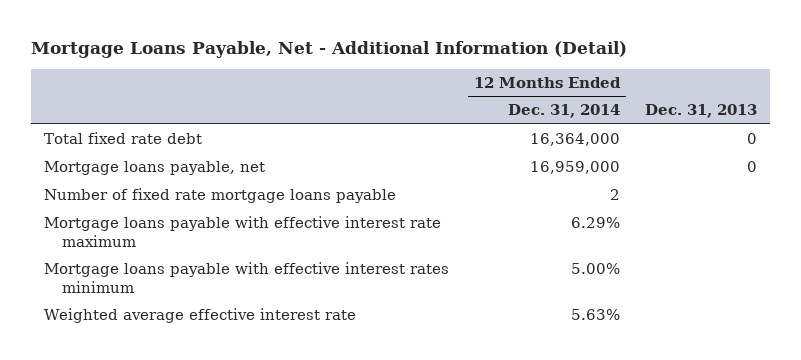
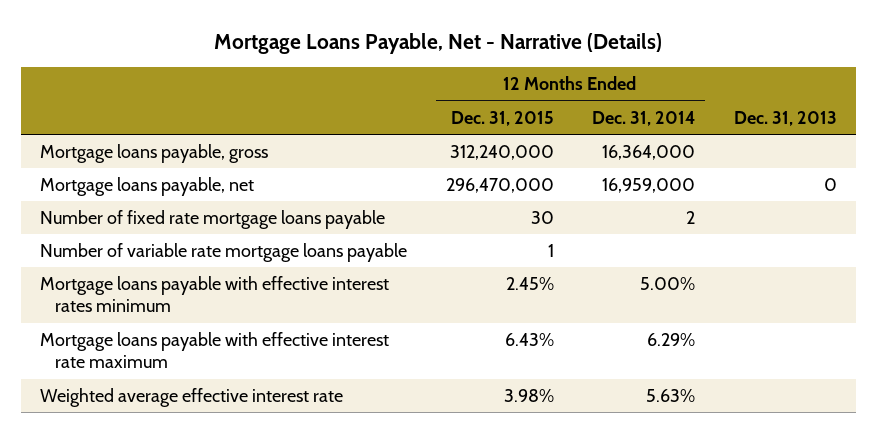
- Mortgage Loans Payable, Net - Additional Information (Detail)
+ Mortgage Loans Payable, Net - Narrative (Details)
- | 12 Months Ended Dec. 31, 2014 | Dec. 31, 2013
+ | 12 Months Ended Dec. 31, 2015 | 12 Months Ended Dec. 31, 2014 | Dec. 31, 2013
- Total fixed rate debt | 16,364,000 | 0
+ Mortgage loans payable, gross | 312,240,000 | 16,364,000 |
+ Number of variable rate mortgage loans payable | 1 | |
moved down: Mortgage loans payable with effective interest rate maximum | 6.43% | 6.29% |

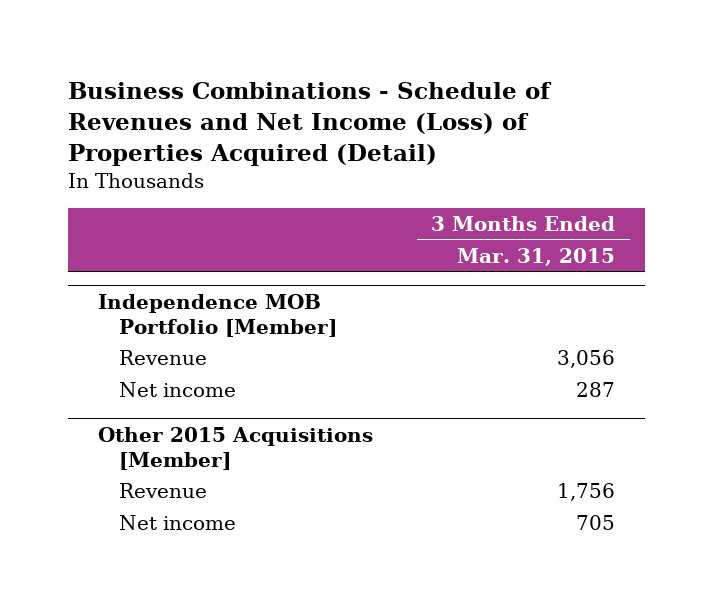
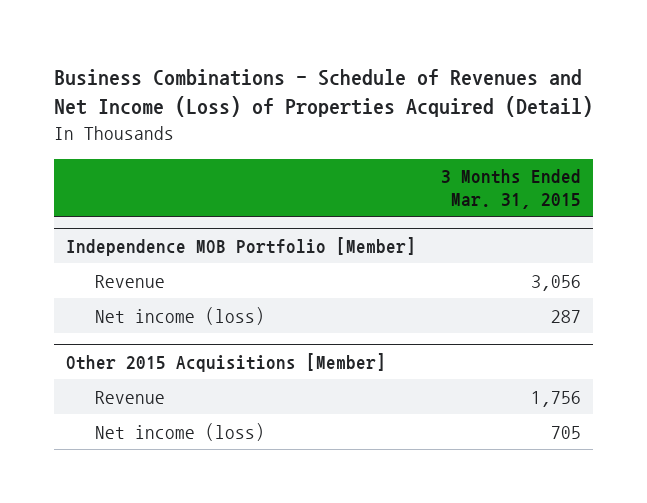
@ Independence MOB Portfolio [Member]
- Net income | 287
+ Net income (loss) | 287
@ Other 2015 Acquisitions [Member]
- Net income | 705
+ Net income (loss) | 705

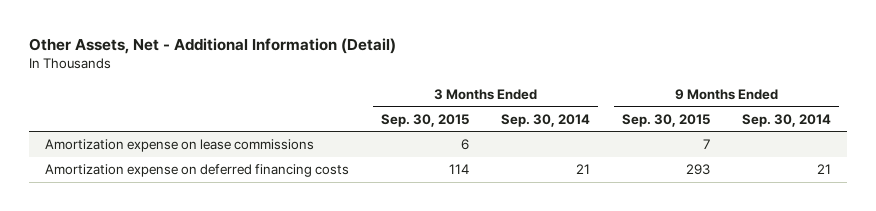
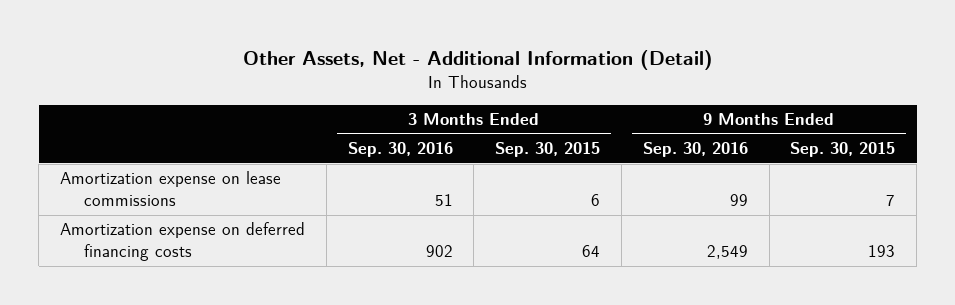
- | 3 Months Ended Sep. 30, 2015 | 3 Months Ended Sep. 30, 2014 | 9 Months Ended Sep. 30, 2015 | 9 Months Ended Sep. 30, 2014
+ | 3 Months Ended Sep. 30, 2016 | 3 Months Ended Sep. 30, 2015 | 9 Months Ended Sep. 30, 2016 | 9 Months Ended Sep. 30, 2015
- Amortization expense on deferred financing costs | 114 | 21 | 293 | 21
+ Amortization expense on deferred financing costs | 902 | 64 | 2,549 | 193

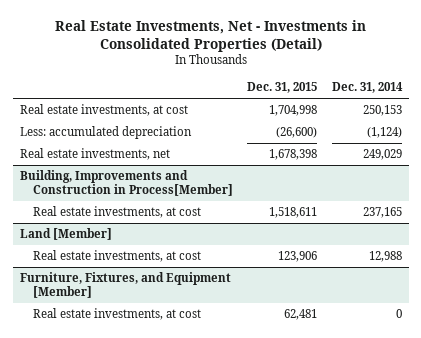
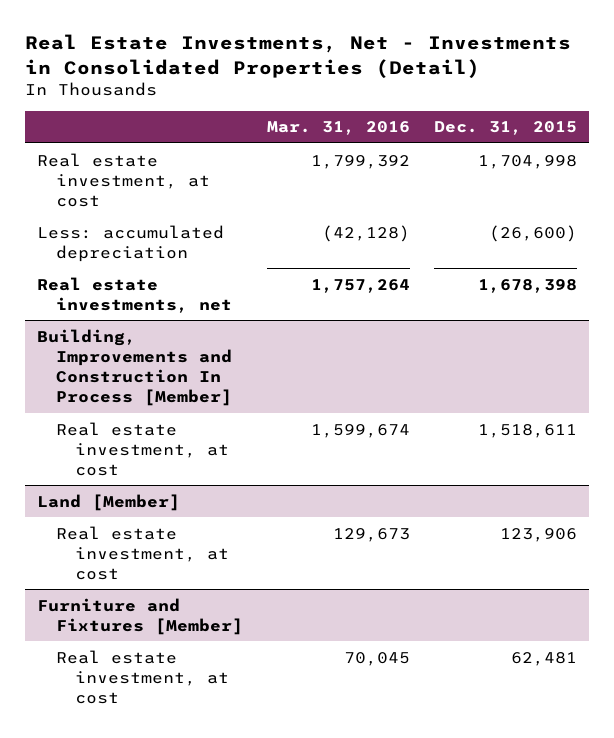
- | Dec. 31, 2015 | Dec. 31, 2014
+ | Mar. 31, 2016 | Dec. 31, 2015
- Real estate investments, at cost | 1,704,998 | 250,153
+ Real estate investment, at cost | 1,799,392 | 1,704,998
- Building, Improvements and Construction in Process[Member]
- Real estate investments, at cost | 1,518,611 | 237,165
+ Building, Improvements and Construction In Process [Member]
+ Real estate investment, at cost | 1,599,674 | 1,518,611
@ Land [Member]
- Real estate investments, at cost | 123,906 | 12,988
- Furniture, Fixtures, and Equipment [Member]
- Real estate investments, at cost | 62,481 | 0
@ Land [Member]
+ Real estate investment, at cost | 129,673 | 123,906
+ Furniture and Fixtures [Member]
+ Real estate investment, at cost | 70,045 | 62,481

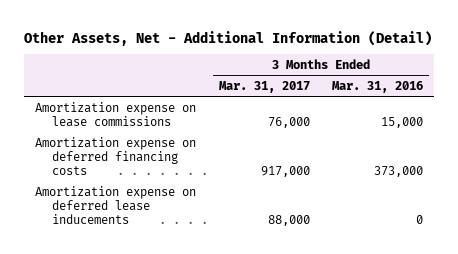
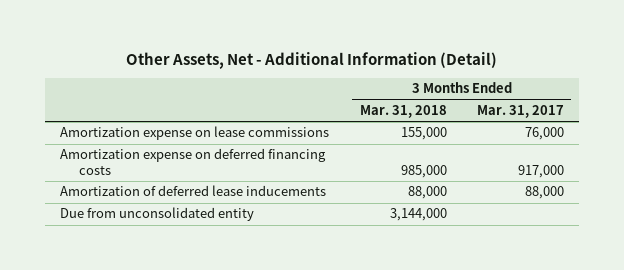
- | 3 Months Ended Mar. 31, 2017 | 3 Months Ended Mar. 31, 2016
+ | 3 Months Ended Mar. 31, 2018 | 3 Months Ended Mar. 31, 2017
- Amortization expense on deferred lease inducements | 88,000 | 0
+ Amortization of deferred lease inducements | 88,000 | 88,000
+ Due from unconsolidated entity | 3,144,000 |

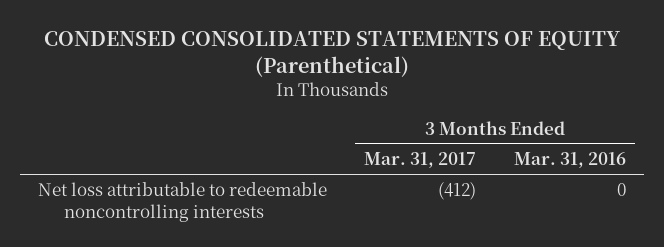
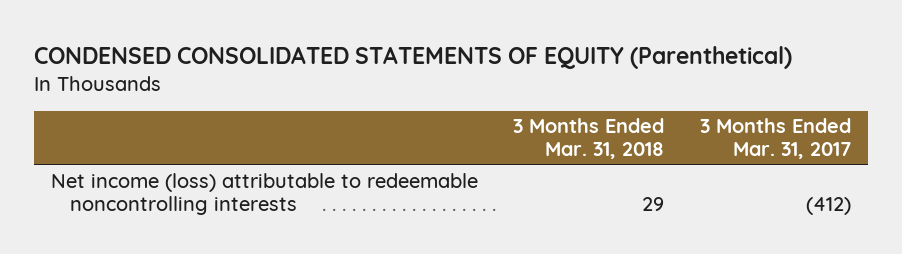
- | 3 Months Ended Mar. 31, 2017 | 3 Months Ended Mar. 31, 2016
+ | 3 Months Ended Mar. 31, 2018 | 3 Months Ended Mar. 31, 2017
- Net loss attributable to redeemable noncontrolling interests | (412) | 0
+ Net income (loss) attributable to redeemable noncontrolling interests | 29 | (412)

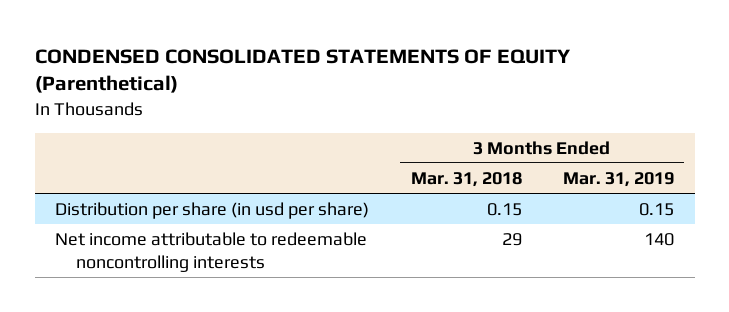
- | 3 Months Ended Mar. 31, 2018 | 3 Months Ended Mar. 31, 2017
+ | 3 Months Ended Mar. 31, 2018 | 3 Months Ended Mar. 31, 2019
- Net income (loss) attributable to redeemable noncontrolling interests | 29 | (412)
+ Distribution per share (in usd per share) | 0.15 | 0.15
+ Net income attributable to redeemable noncontrolling interests | 29 | 140

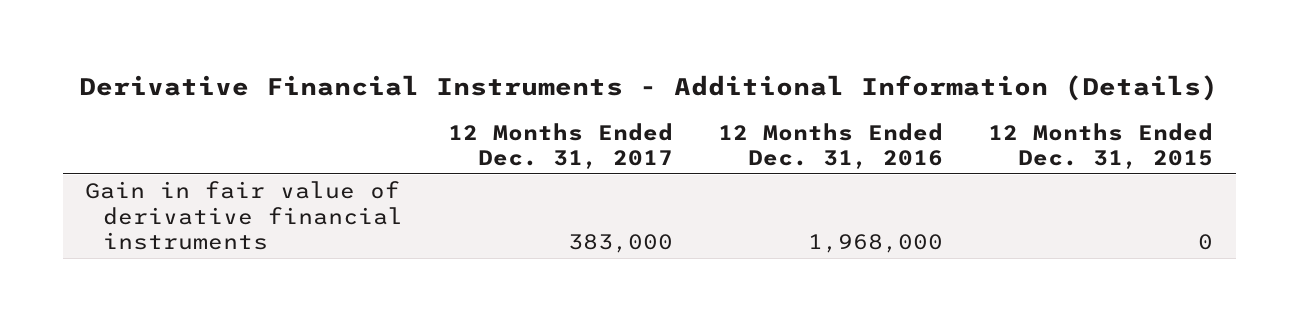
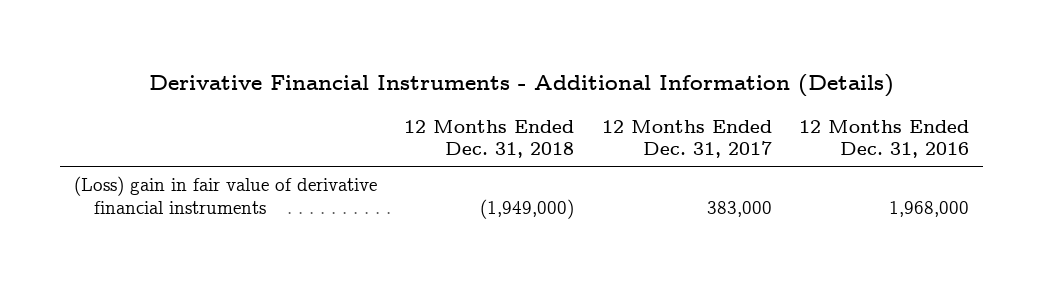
- | 12 Months Ended Dec. 31, 2017 | 12 Months Ended Dec. 31, 2016 | 12 Months Ended Dec. 31, 2015
+ | 12 Months Ended Dec. 31, 2018 | 12 Months Ended Dec. 31, 2017 | 12 Months Ended Dec. 31, 2016
- Gain in fair value of derivative financial instruments | 383,000 | 1,968,000 | 0
+ (Loss) gain in fair value of derivative financial instruments | (1,949,000) | 383,000 | 1,968,000

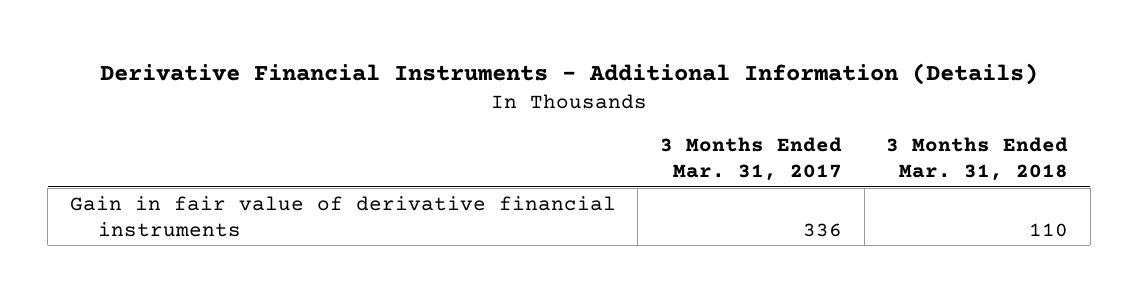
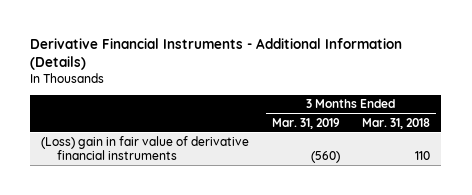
- | 3 Months Ended Mar. 31, 2017 | 3 Months Ended Mar. 31, 2018
+ | 3 Months Ended Mar. 31, 2019 | 3 Months Ended Mar. 31, 2018
- Gain in fair value of derivative financial instruments | 336 | 110
+ (Loss) gain in fair value of derivative financial instruments | (560) | 110

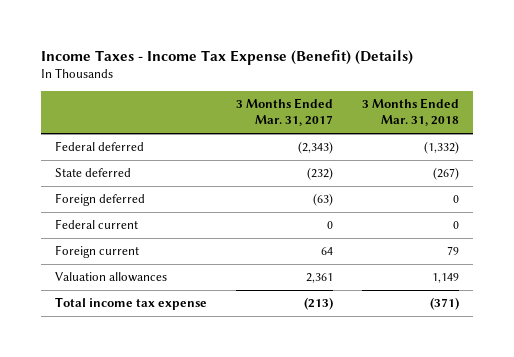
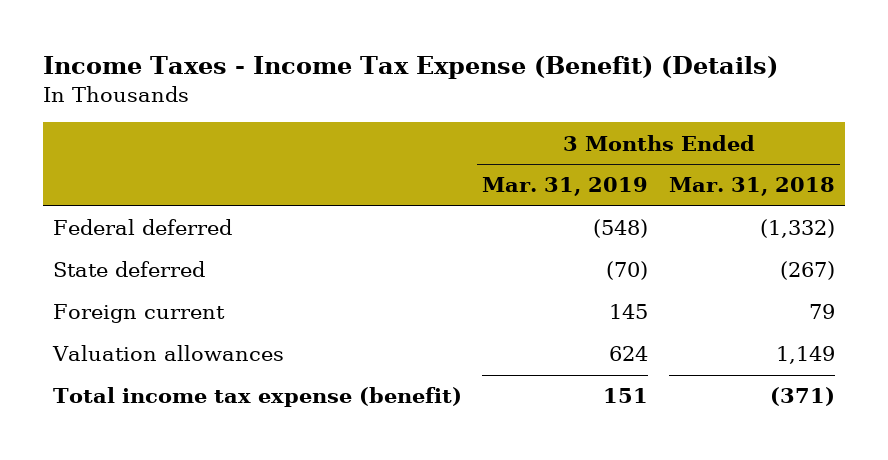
- | 3 Months Ended Mar. 31, 2017 | 3 Months Ended Mar. 31, 2018
+ | 3 Months Ended Mar. 31, 2019 | 3 Months Ended Mar. 31, 2018
- Foreign deferred | (63) | 0
- Federal current | 0 | 0
- Total income tax expense | (213) | (371)
+ Total income tax expense (benefit) | 151 | (371)

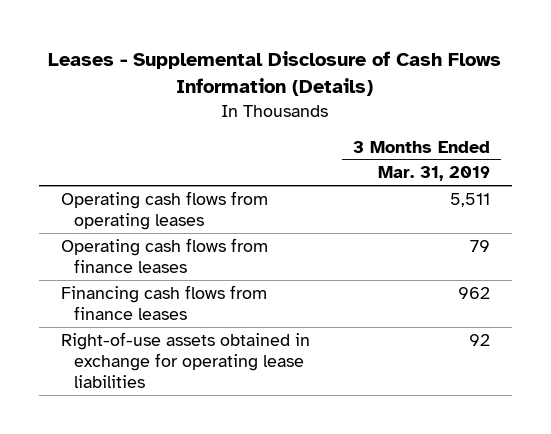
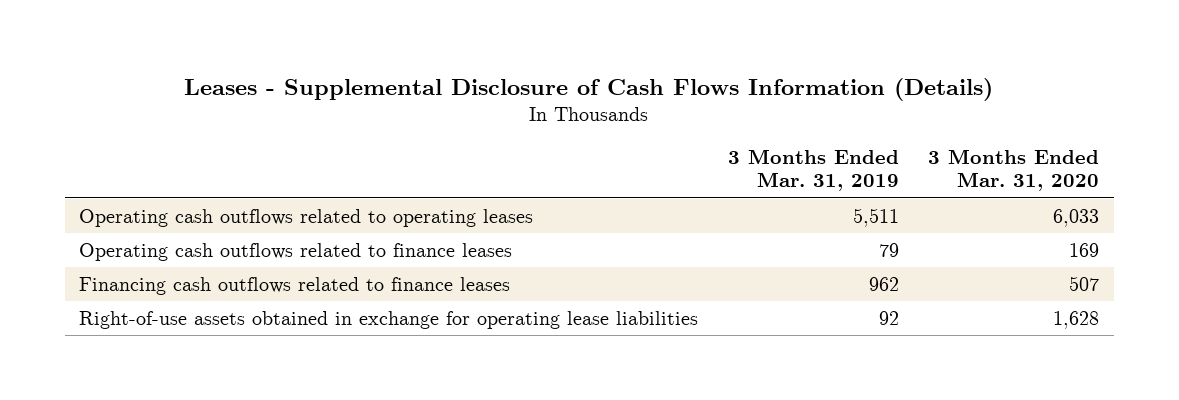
- | 3 Months Ended Mar. 31, 2019
+ | 3 Months Ended Mar. 31, 2019 | 3 Months Ended Mar. 31, 2020
- Operating cash flows from operating leases | 5,511
- Operating cash flows from finance leases | 79
- Financing cash flows from finance leases | 962
+ Operating cash outflows related to operating leases | 5,511 | 6,033
+ Operating cash outflows related to finance leases | 79 | 169
+ Financing cash outflows related to finance leases | 962 | 507

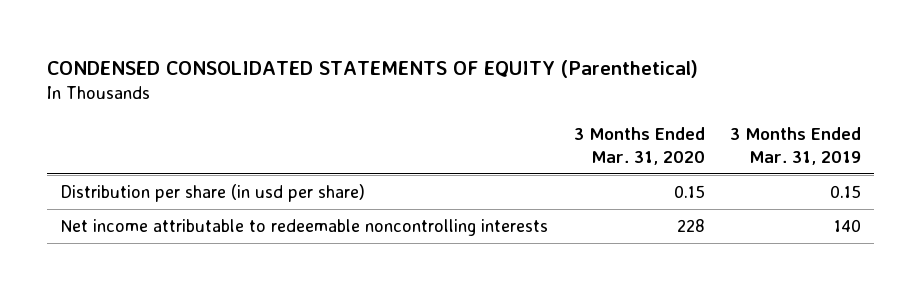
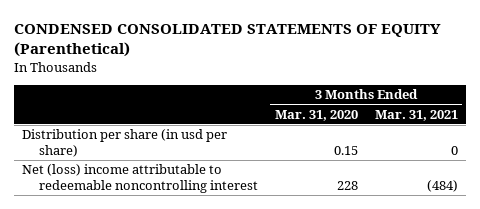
- | 3 Months Ended Mar. 31, 2020 | 3 Months Ended Mar. 31, 2019
+ | 3 Months Ended Mar. 31, 2020 | 3 Months Ended Mar. 31, 2021
- Net income attributable to redeemable noncontrolling interests | 228 | 140
+ Net (loss) income attributable to redeemable noncontrolling interest | 228 | (484)

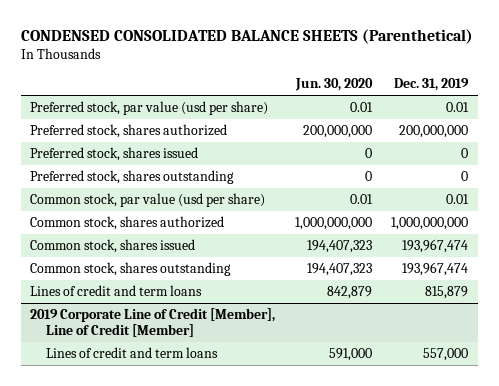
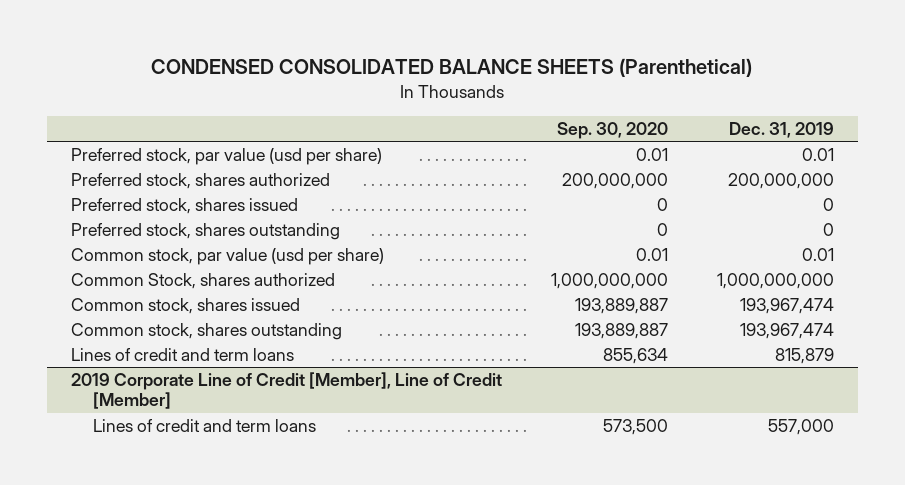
- | Jun. 30, 2020 | Dec. 31, 2019
+ | Sep. 30, 2020 | Dec. 31, 2019
- Common stock, shares authorized | 1,000,000,000 | 1,000,000,000
+ Common Stock, shares authorized | 1,000,000,000 | 1,000,000,000

